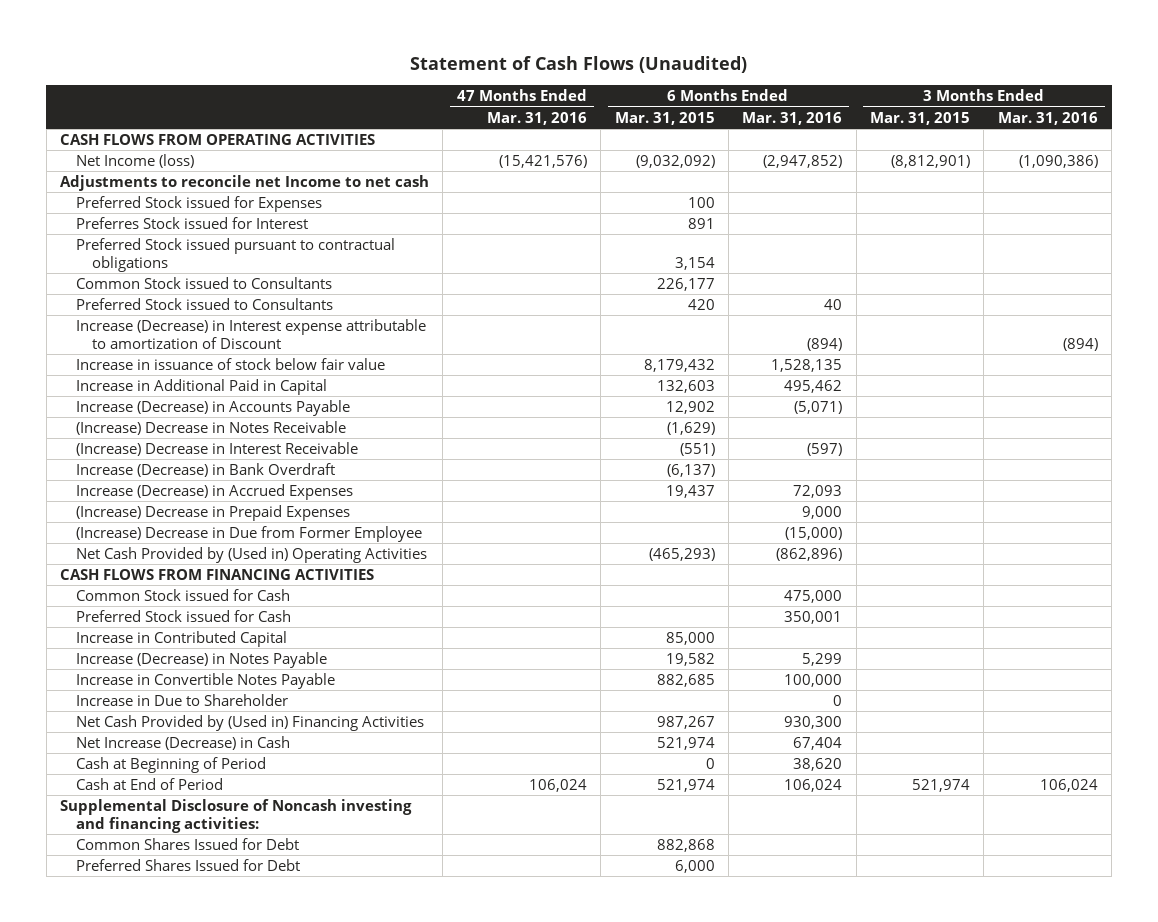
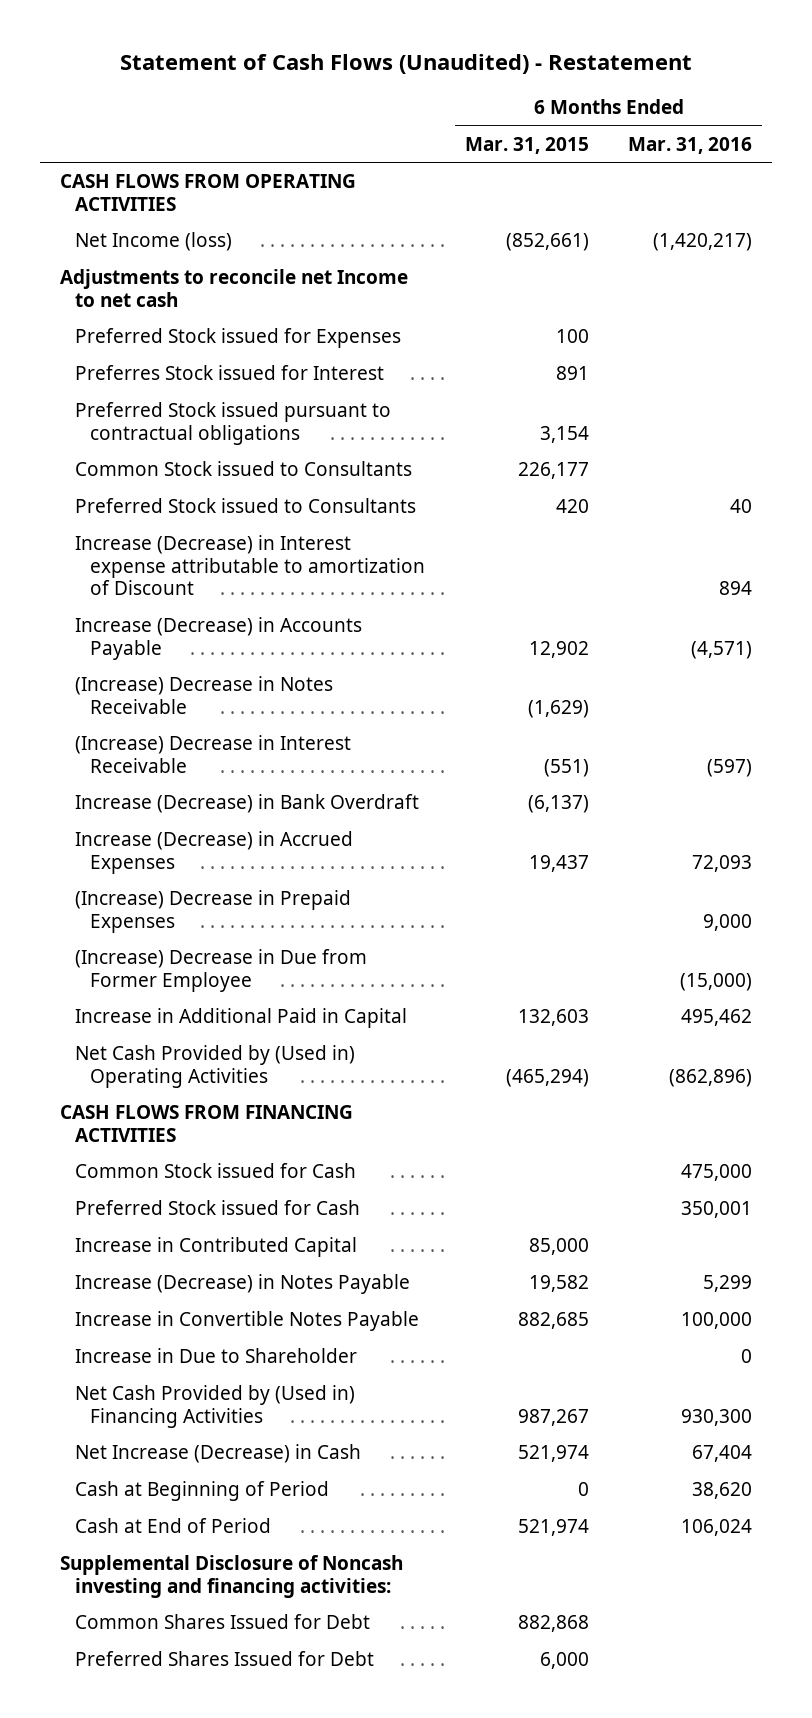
- Statement of Cash Flows (Unaudited)
+ Statement of Cash Flows (Unaudited) - Restatement
- | 47 Months Ended Mar. 31, 2016 | 6 Months Ended Mar. 31, 2015 | 6 Months Ended Mar. 31, 2016 | 3 Months Ended Mar. 31, 2015 | 3 Months Ended Mar. 31, 2016
+ | 6 Months Ended Mar. 31, 2015 | 6 Months Ended Mar. 31, 2016
- Net Income (loss) | (15,421,576) | (9,032,092) | (2,947,852) | (8,812,901) | (1,090,386)
+ Net Income (loss) | (852,661) | (1,420,217)
- Increase (Decrease) in Interest expense attributable to amortization of Discount | | | (894) | | (894)
- Increase in issuance of stock below fair value | | 8,179,432 | 1,528,135 | |
- Increase (Decrease) in Accounts Payable | | 12,902 | (5,071) | |
+ Increase (Decrease) in Interest expense attributable to amortization of Discount | | 894
+ Increase (Decrease) in Accounts Payable | 12,902 | (4,571)
- Net Cash Provided by (Used in) Operating Activities | | (465,293) | (862,896) | |
moved down: Increase in Additional Paid in Capital | 132,603 | 495,462
+ Net Cash Provided by (Used in) Operating Activities | (465,294) | (862,896)

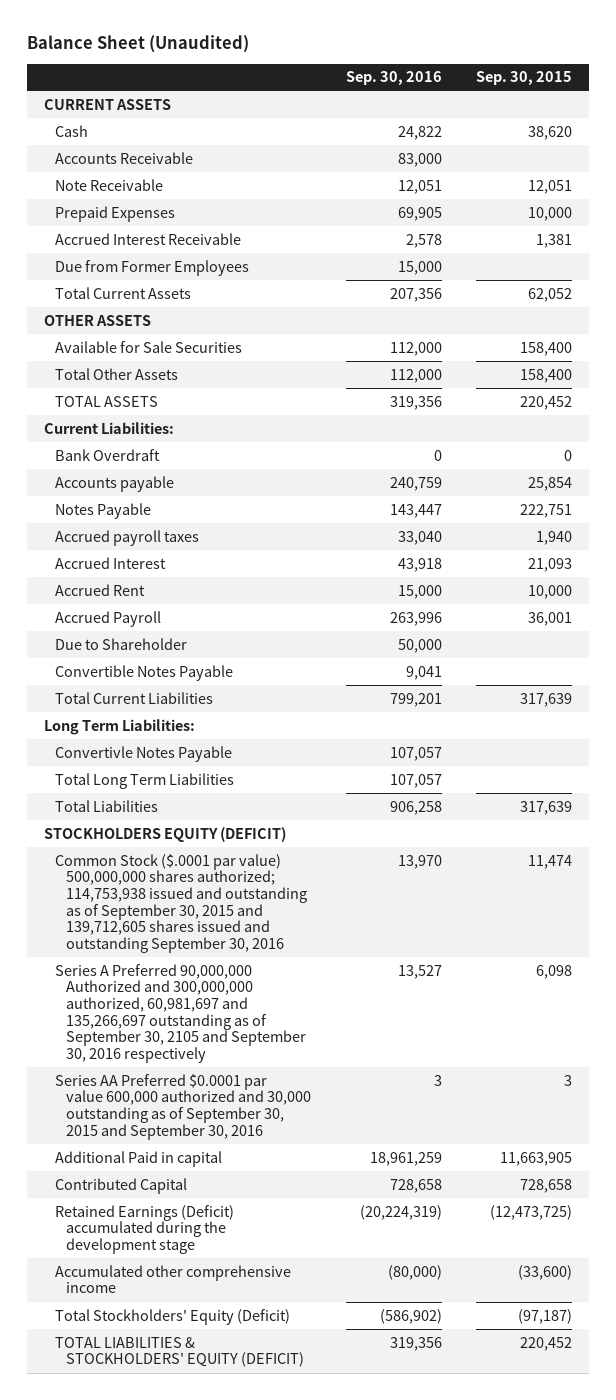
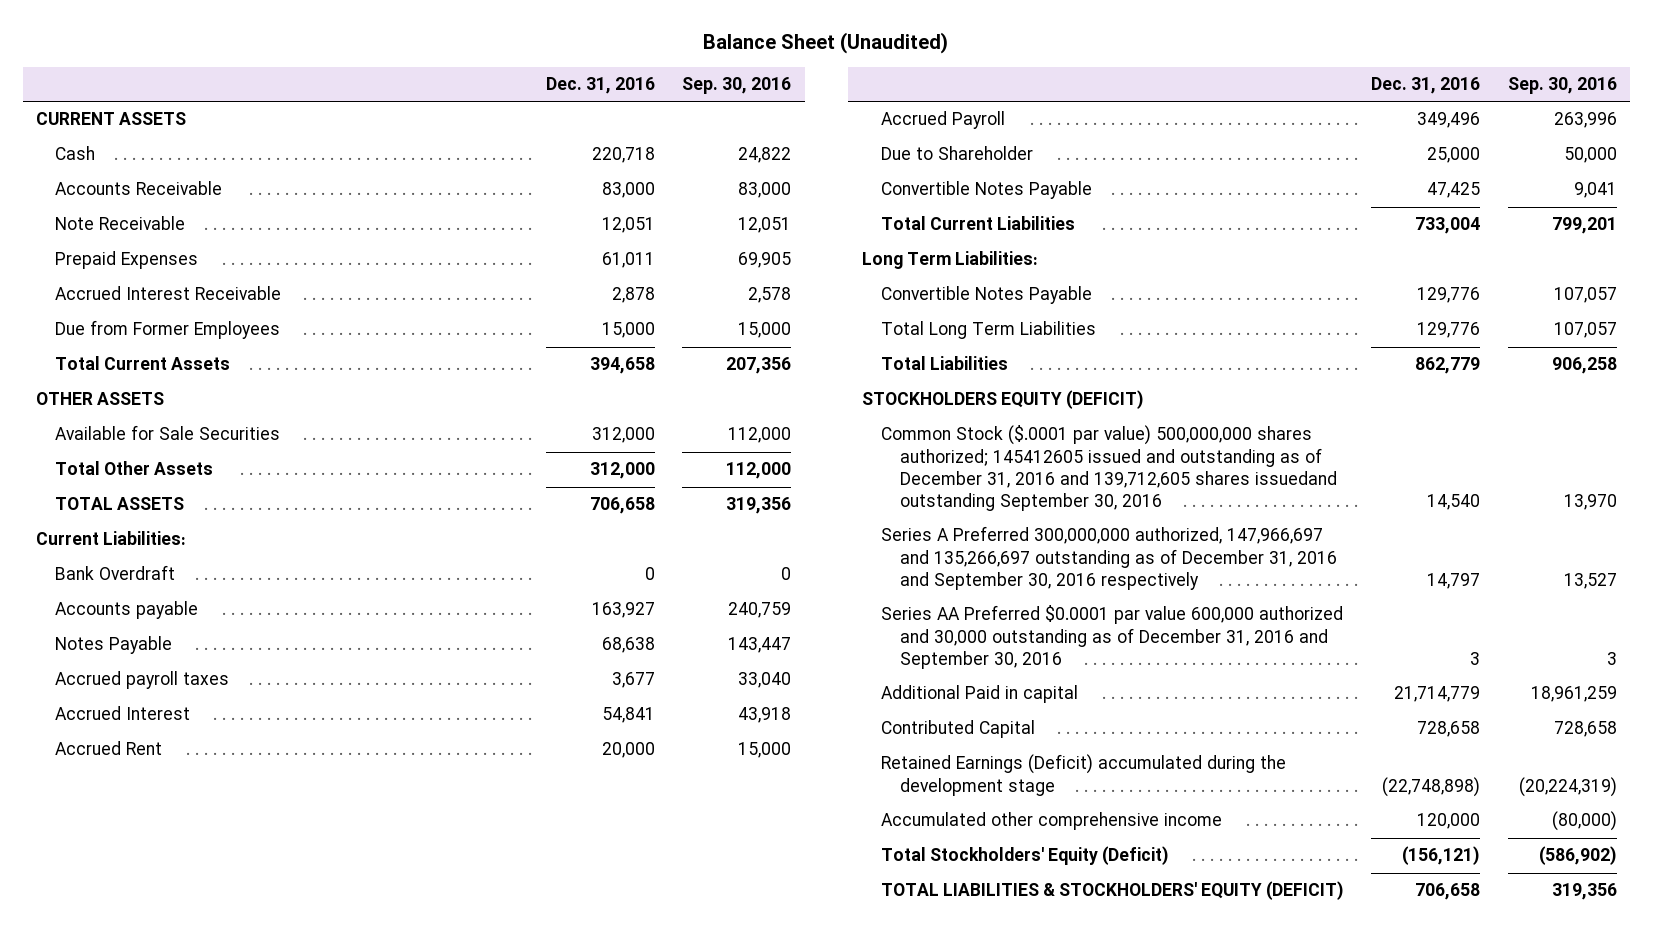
- | Sep. 30, 2016 | Sep. 30, 2015
+ | Dec. 31, 2016 | Sep. 30, 2016
- Convertivle Notes Payable | 107,057 |
+ Convertible Notes Payable | 129,776 | 107,057
- Common Stock ($.0001 par value) 500,000,000 shares authorized; 114,753,938 issued and outstanding as of September 30, 2015 and 139,712,605 shares issued and outstanding September 30, 2016 | 13,970 | 11,474
- Series A Preferred 90,000,000 Authorized and 300,000,000 authorized, 60,981,697 and 135,266,697 outstanding as of September 30, 2105 and September 30, 2016 respectively | 13,527 | 6,098
- Series AA Preferred $0.0001 par value 600,000 authorized and 30,000 outstanding as of September 30, 2015 and September 30, 2016 | 3 | 3
+ Common Stock ($.0001 par value) 500,000,000 shares authorized; 145412605 issued and outstanding as of December 31, 2016 and 139,712,605 shares issuedand outstanding September 30, 2016 | 14,540 | 13,970
+ Series A Preferred 300,000,000 authorized, 147,966,697 and 135,266,697 outstanding as of December 31, 2016 and September 30, 2016 respectively | 14,797 | 13,527
+ Series AA Preferred $0.0001 par value 600,000 authorized and 30,000 outstanding as of December 31, 2016 and September 30, 2016 | 3 | 3

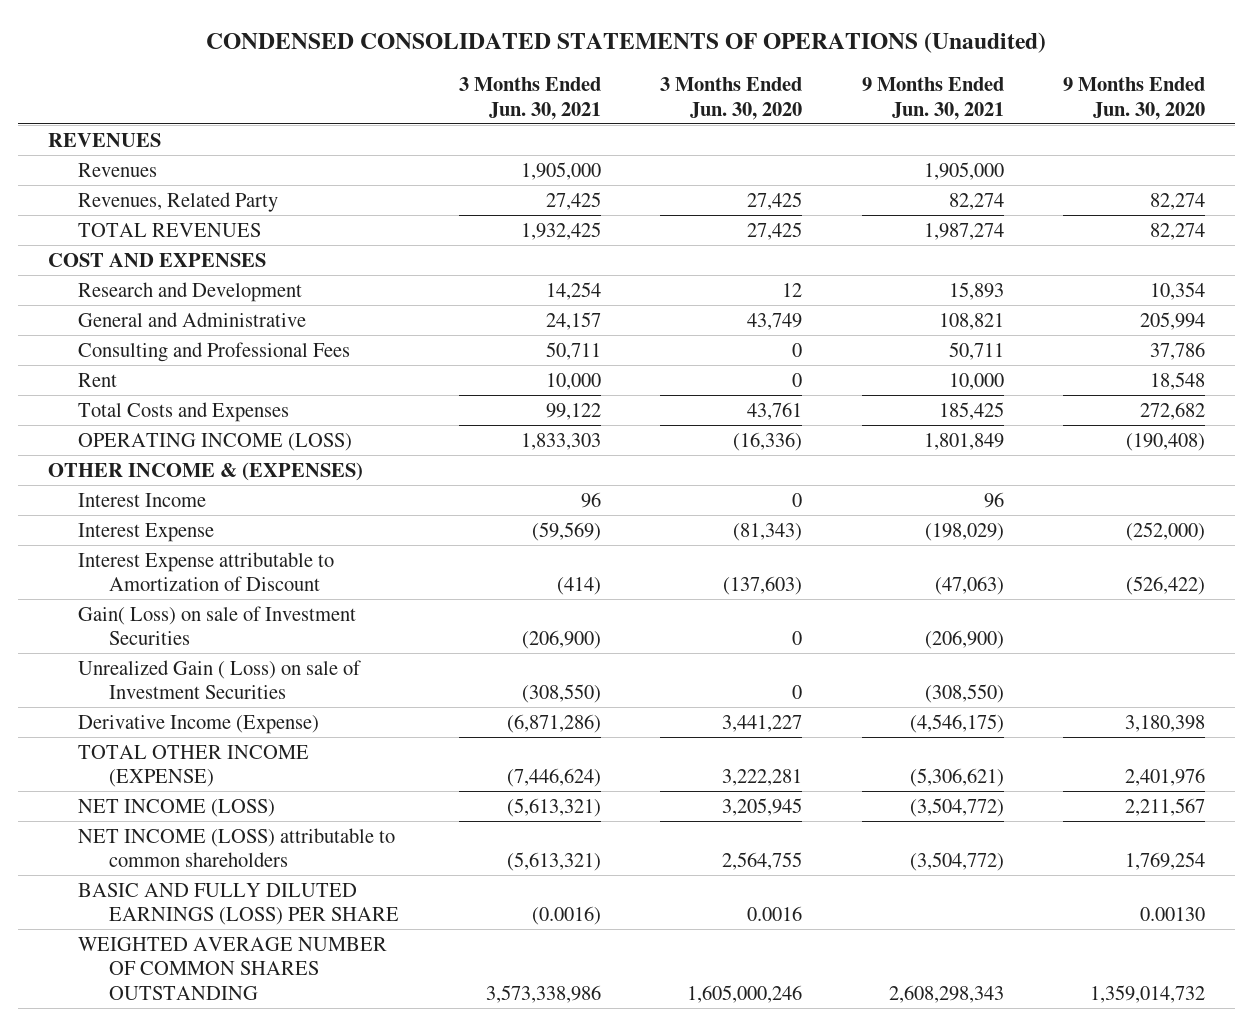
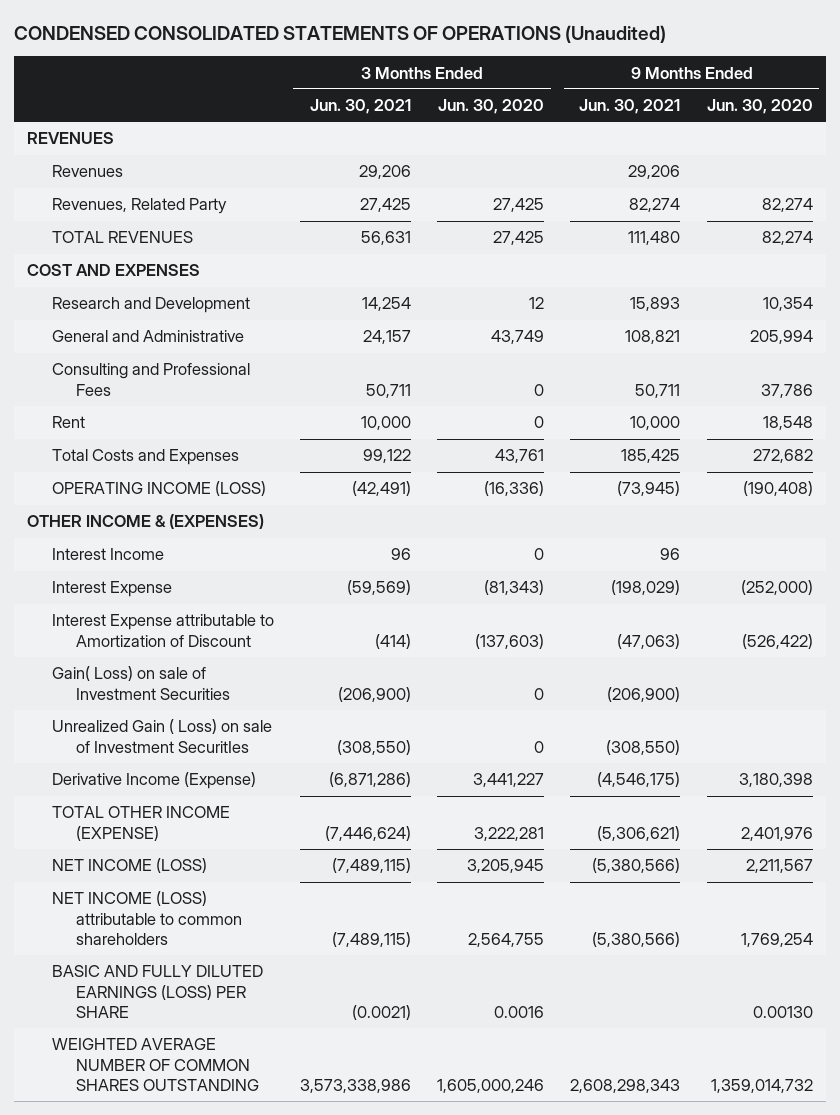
- Revenues | 1,905,000 | | 1,905,000 |
+ Revenues | 29,206 | | 29,206 |
- TOTAL REVENUES | 1,932,425 | 27,425 | 1,987,274 | 82,274
+ TOTAL REVENUES | 56,631 | 27,425 | 111,480 | 82,274
- OPERATING INCOME (LOSS) | 1,833,303 | (16,336) | 1,801,849 | (190,408)
+ OPERATING INCOME (LOSS) | (42,491) | (16,336) | (73,945) | (190,408)
- Unrealized Gain ( Loss) on sale of Investment Securities | (308,550) | 0 | (308,550) |
+ Unrealized Gain ( Loss) on sale of Investment SecuritIes | (308,550) | 0 | (308,550) |
- NET INCOME (LOSS) | (5,613,321) | 3,205,945 | (3,504,772) | 2,211,567
- NET INCOME (LOSS) attributable to common shareholders | (5,613,321) | 2,564,755 | (3,504,772) | 1,769,254
- BASIC AND FULLY DILUTED EARNINGS (LOSS) PER SHARE | (0.0016) | 0.0016 | | 0.00130
+ NET INCOME (LOSS) | (7,489,115) | 3,205,945 | (5,380,566) | 2,211,567
+ NET INCOME (LOSS) attributable to common shareholders | (7,489,115) | 2,564,755 | (5,380,566) | 1,769,254
+ BASIC AND FULLY DILUTED EARNINGS (LOSS) PER SHARE | (0.0021) | 0.0016 | | 0.00130

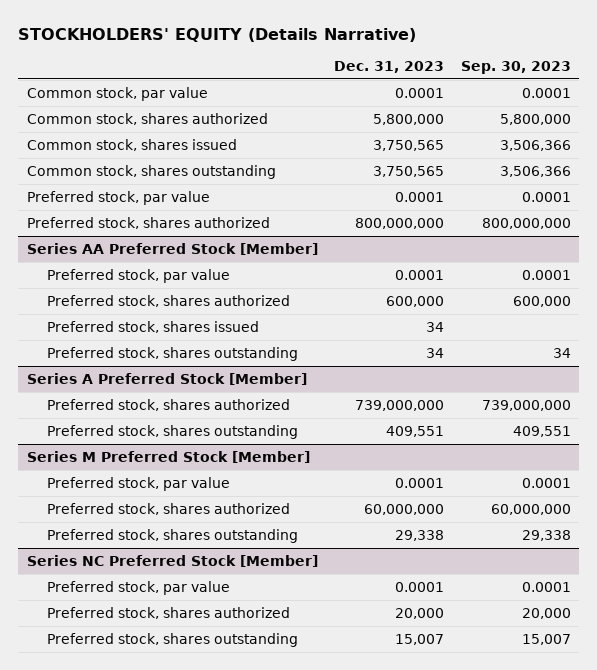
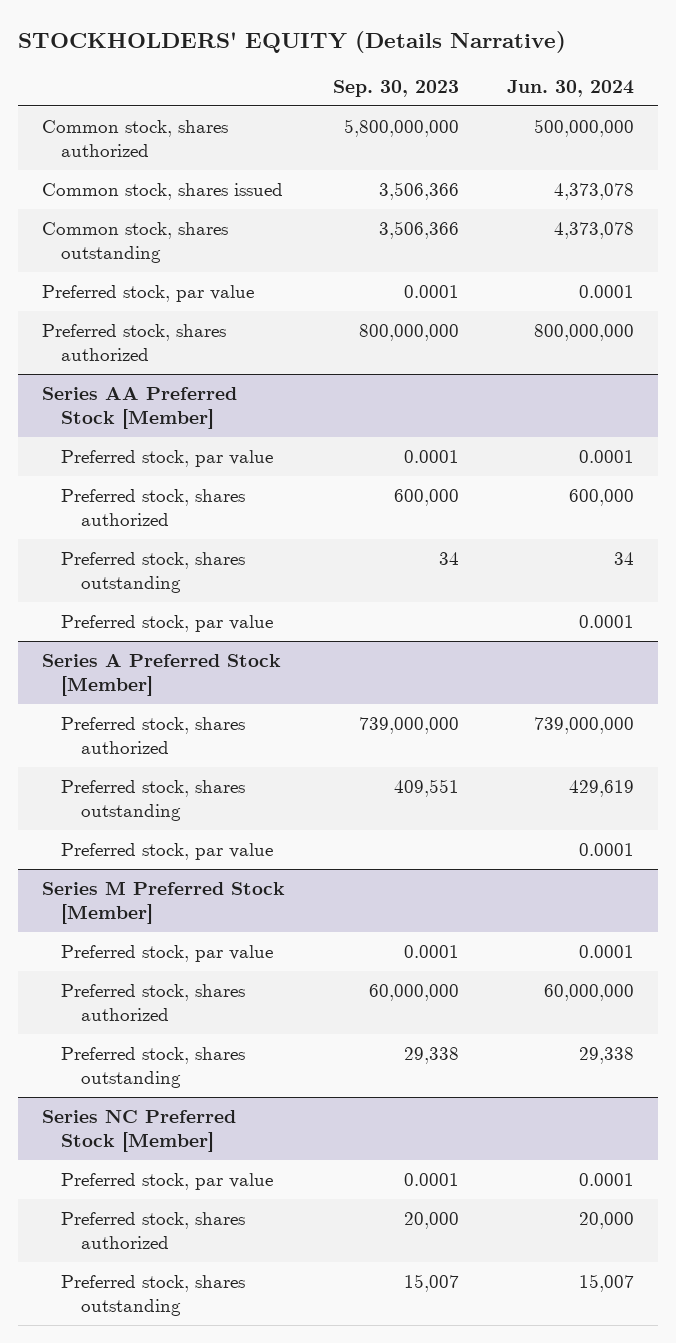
- | Dec. 31, 2023 | Sep. 30, 2023
+ | Sep. 30, 2023 | Jun. 30, 2024
- Common stock, par value | 0.0001 | 0.0001
- Common stock, shares authorized | 5,800,000 | 5,800,000
+ Common stock, shares authorized | 5,800,000,000 | 500,000,000
@ Series AA Preferred Stock [Member]
- Preferred stock, shares issued | 34 |
+ Preferred stock, par value | | 0.0001
@ Series A Preferred Stock [Member]
+ Preferred stock, par value | | 0.0001

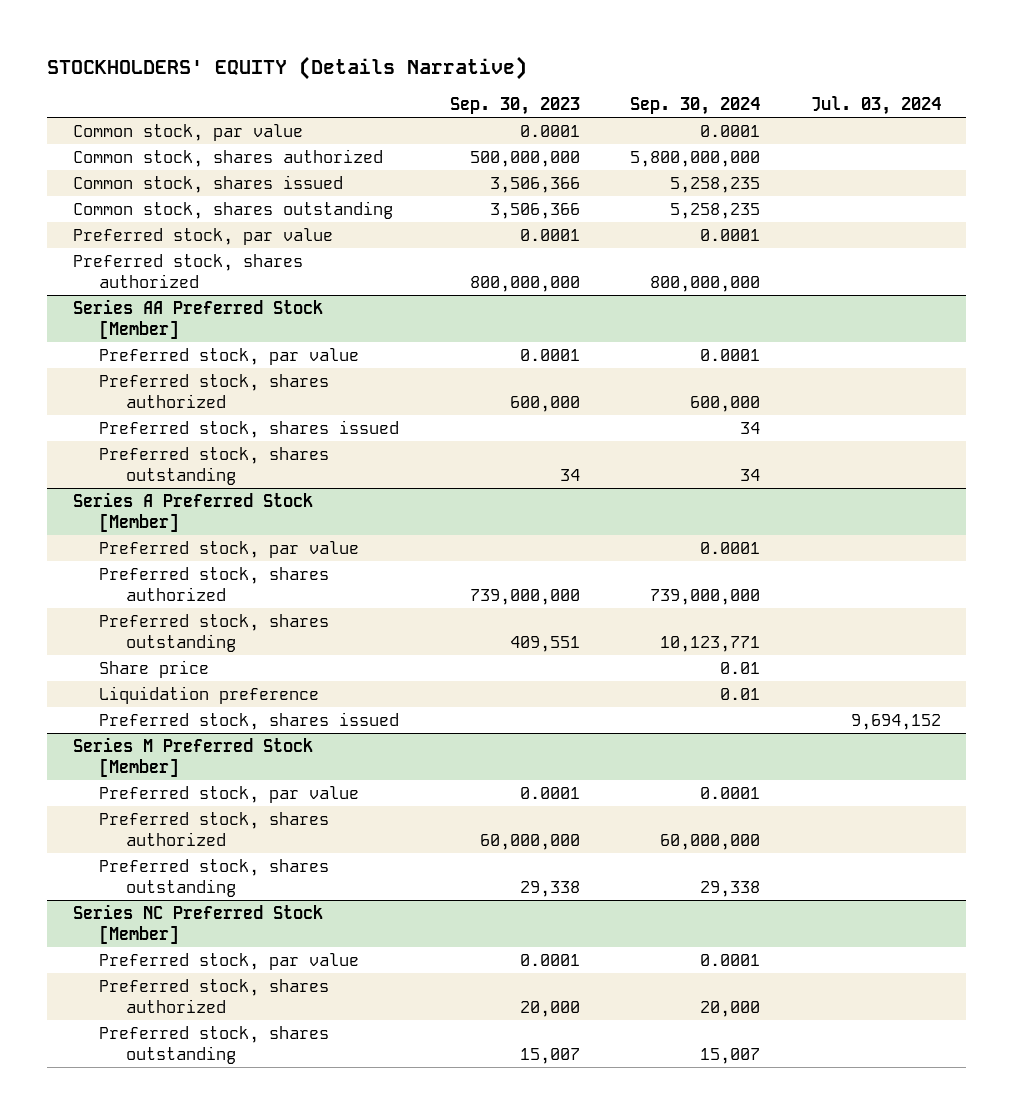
- | Sep. 30, 2023 | Jun. 30, 2024
+ | Sep. 30, 2023 | Sep. 30, 2024 | Jul. 03, 2024
- Common stock, shares authorized | 5,800,000,000 | 500,000,000
+ Common stock, par value | 0.0001 | 0.0001 |
+ Common stock, shares authorized | 500,000,000 | 5,800,000,000 |
@ Series AA Preferred Stock [Member]
+ Preferred stock, shares issued | | 34 |
- Preferred stock, par value | | 0.0001
@ Series A Preferred Stock [Member]
moved up: Preferred stock, par value | | 0.0001 |
+ Share price | | 0.01 |
+ Liquidation preference | | 0.01 |
+ Preferred stock, shares issued | | | 9,694,152

